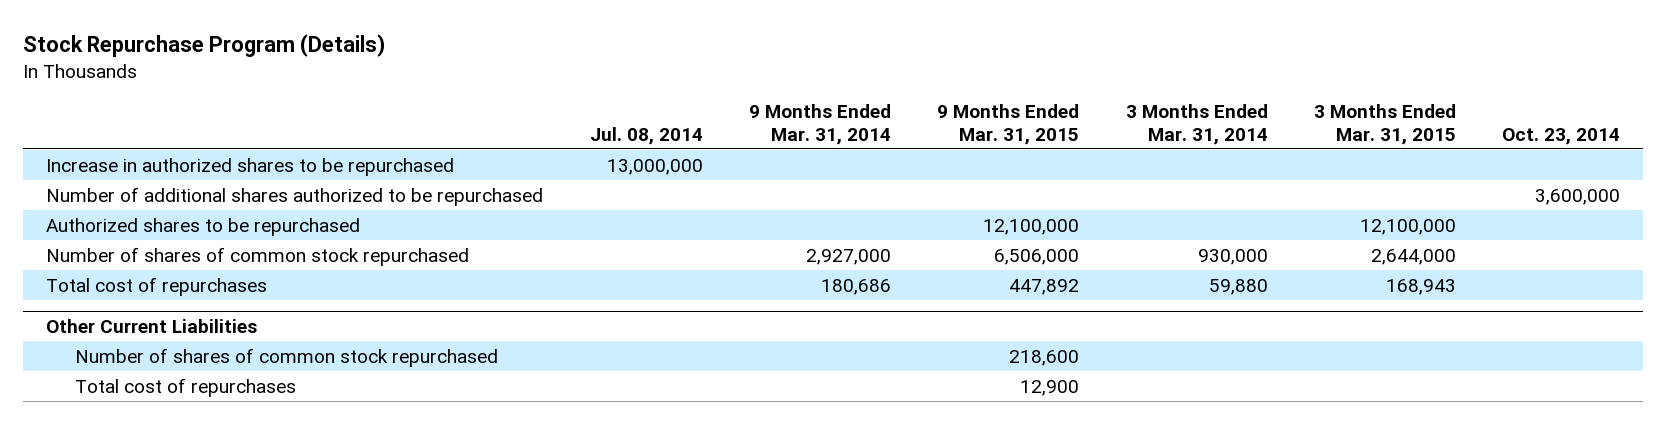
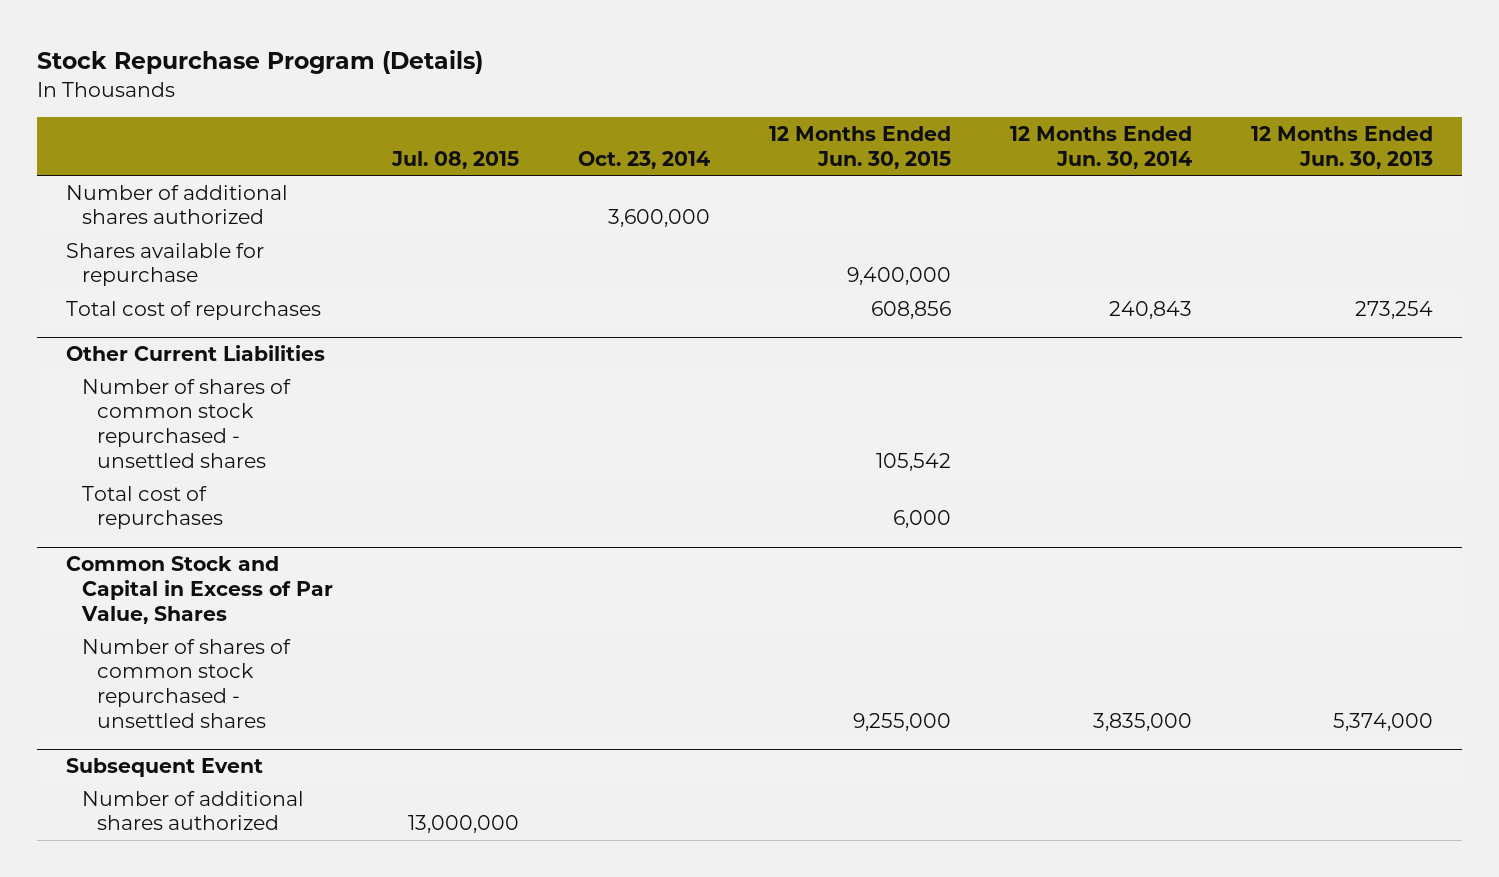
- | Jul. 08, 2014 | 9 Months Ended Mar. 31, 2014 | 9 Months Ended Mar. 31, 2015 | 3 Months Ended Mar. 31, 2014 | 3 Months Ended Mar. 31, 2015 | Oct. 23, 2014
+ | Jul. 08, 2015 | Oct. 23, 2014 | 12 Months Ended Jun. 30, 2015 | 12 Months Ended Jun. 30, 2014 | 12 Months Ended Jun. 30, 2013
- Increase in authorized shares to be repurchased | 13,000,000 | | | | |
- Number of additional shares authorized to be repurchased | | | | | | 3,600,000
- Authorized shares to be repurchased | | | 12,100,000 | | 12,100,000 |
- Number of shares of common stock repurchased | | 2,927,000 | 6,506,000 | 930,000 | 2,644,000 |
+ Number of additional shares authorized | | 3,600,000 | | |
+ Shares available for repurchase | | | 9,400,000 | |
@ Other Current Liabilities
- Number of shares of common stock repurchased | | | 218,600 | | |
+ Number of shares of common stock repurchased - unsettled shares | | | 105,542 | |
+ Common Stock and Capital in Excess of Par Value, Shares
+ Number of shares of common stock repurchased - unsettled shares | | | 9,255,000 | 3,835,000 | 5,374,000
+ Subsequent Event
+ Number of additional shares authorized | 13,000,000 | | | |

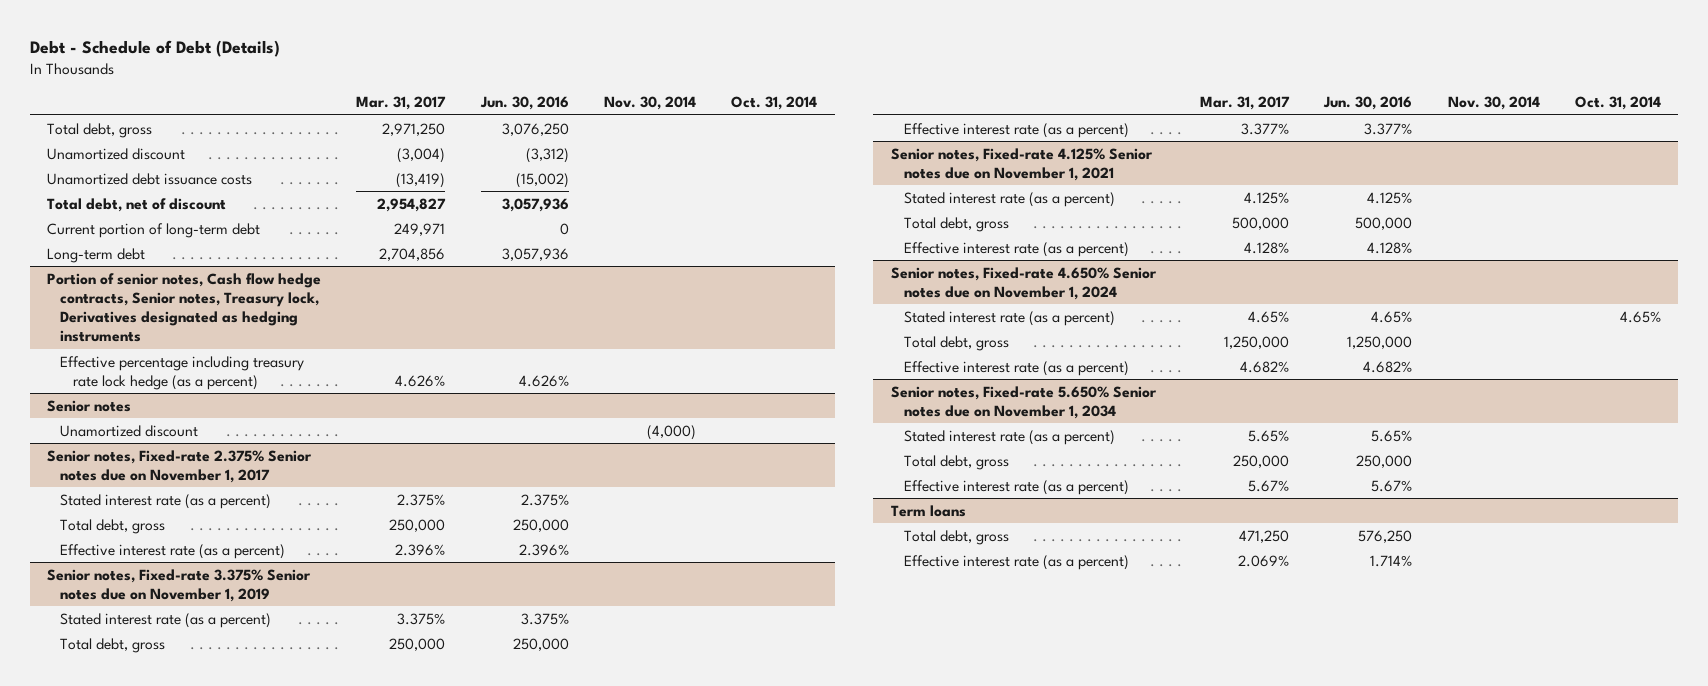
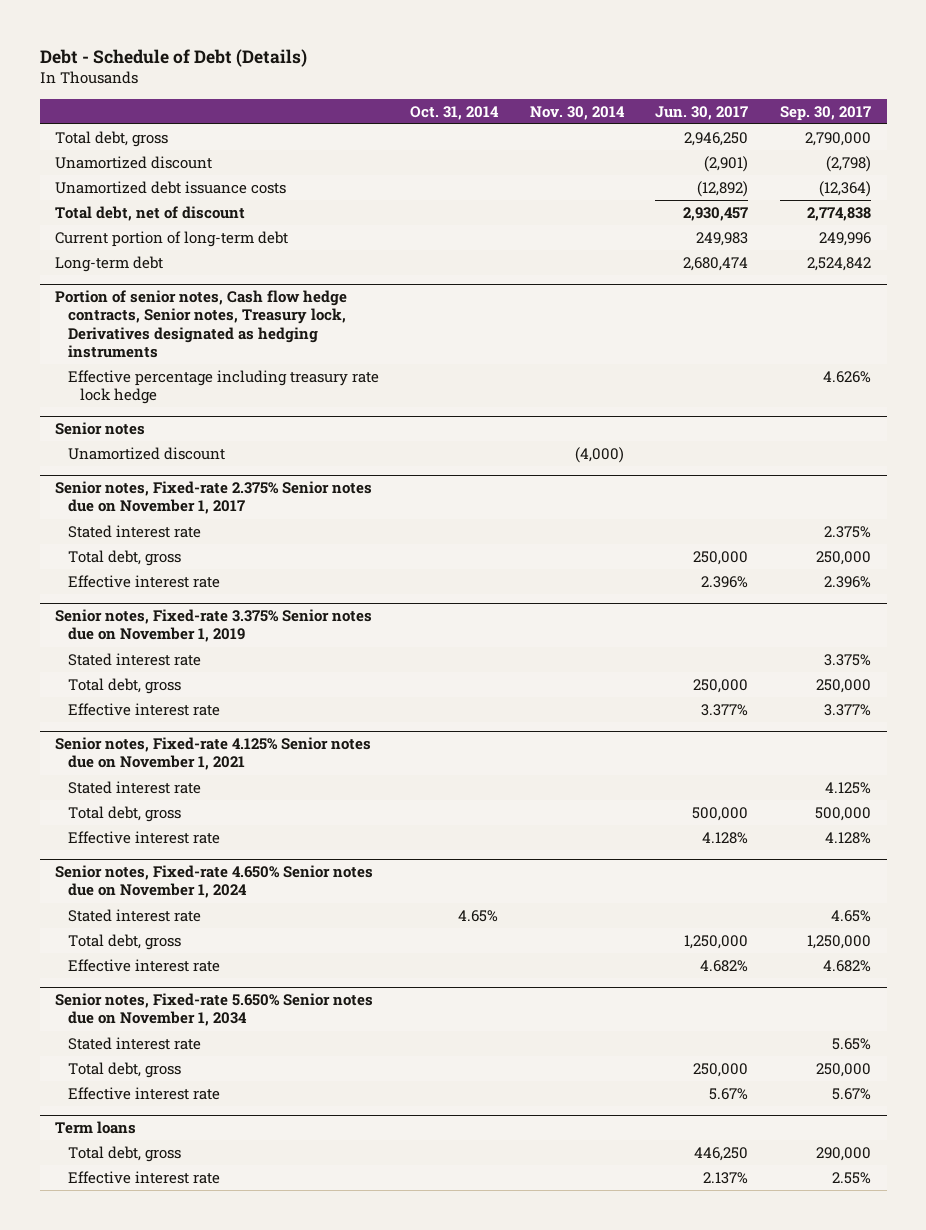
- | Mar. 31, 2017 | Jun. 30, 2016 | Nov. 30, 2014 | Oct. 31, 2014
+ | Oct. 31, 2014 | Nov. 30, 2014 | Jun. 30, 2017 | Sep. 30, 2017
@ Portion of senior notes, Cash flow hedge contracts, Senior notes, Treasury lock, Derivatives designated as hedging instruments
- Effective percentage including treasury rate lock hedge (as a percent) | 4.626% | 4.626% | |
+ Effective percentage including treasury rate lock hedge | | | | 4.626%
@ Senior notes, Fixed-rate 2.375% Senior notes due on November 1, 2017
- Stated interest rate (as a percent) | 2.375% | 2.375% | |
+ Stated interest rate | | | | 2.375%
- Effective interest rate (as a percent) | 2.396% | 2.396% | |
+ Effective interest rate | | | 2.396% | 2.396%
@ Senior notes, Fixed-rate 3.375% Senior notes due on November 1, 2019
- Stated interest rate (as a percent) | 3.375% | 3.375% | |
+ Stated interest rate | | | | 3.375%
- Effective interest rate (as a percent) | 3.377% | 3.377% | |
+ Effective interest rate | | | 3.377% | 3.377%
@ Senior notes, Fixed-rate 4.125% Senior notes due on November 1, 2021
- Stated interest rate (as a percent) | 4.125% | 4.125% | |
+ Stated interest rate | | | | 4.125%
- Effective interest rate (as a percent) | 4.128% | 4.128% | |
+ Effective interest rate | | | 4.128% | 4.128%
@ Senior notes, Fixed-rate 4.650% Senior notes due on November 1, 2024
- Stated interest rate (as a percent) | 4.65% | 4.65% | | 4.65%
+ Stated interest rate | 4.65% | | | 4.65%
- Effective interest rate (as a percent) | 4.682% | 4.682% | |
+ Effective interest rate | | | 4.682% | 4.682%
@ Senior notes, Fixed-rate 5.650% Senior notes due on November 1, 2034
- Stated interest rate (as a percent) | 5.65% | 5.65% | |
+ Stated interest rate | | | | 5.65%
- Effective interest rate (as a percent) | 5.67% | 5.67% | |
+ Effective interest rate | | | 5.67% | 5.67%
@ Term loans
- Effective interest rate (as a percent) | 2.069% | 1.714% | |
+ Effective interest rate | | | 2.137% | 2.55%

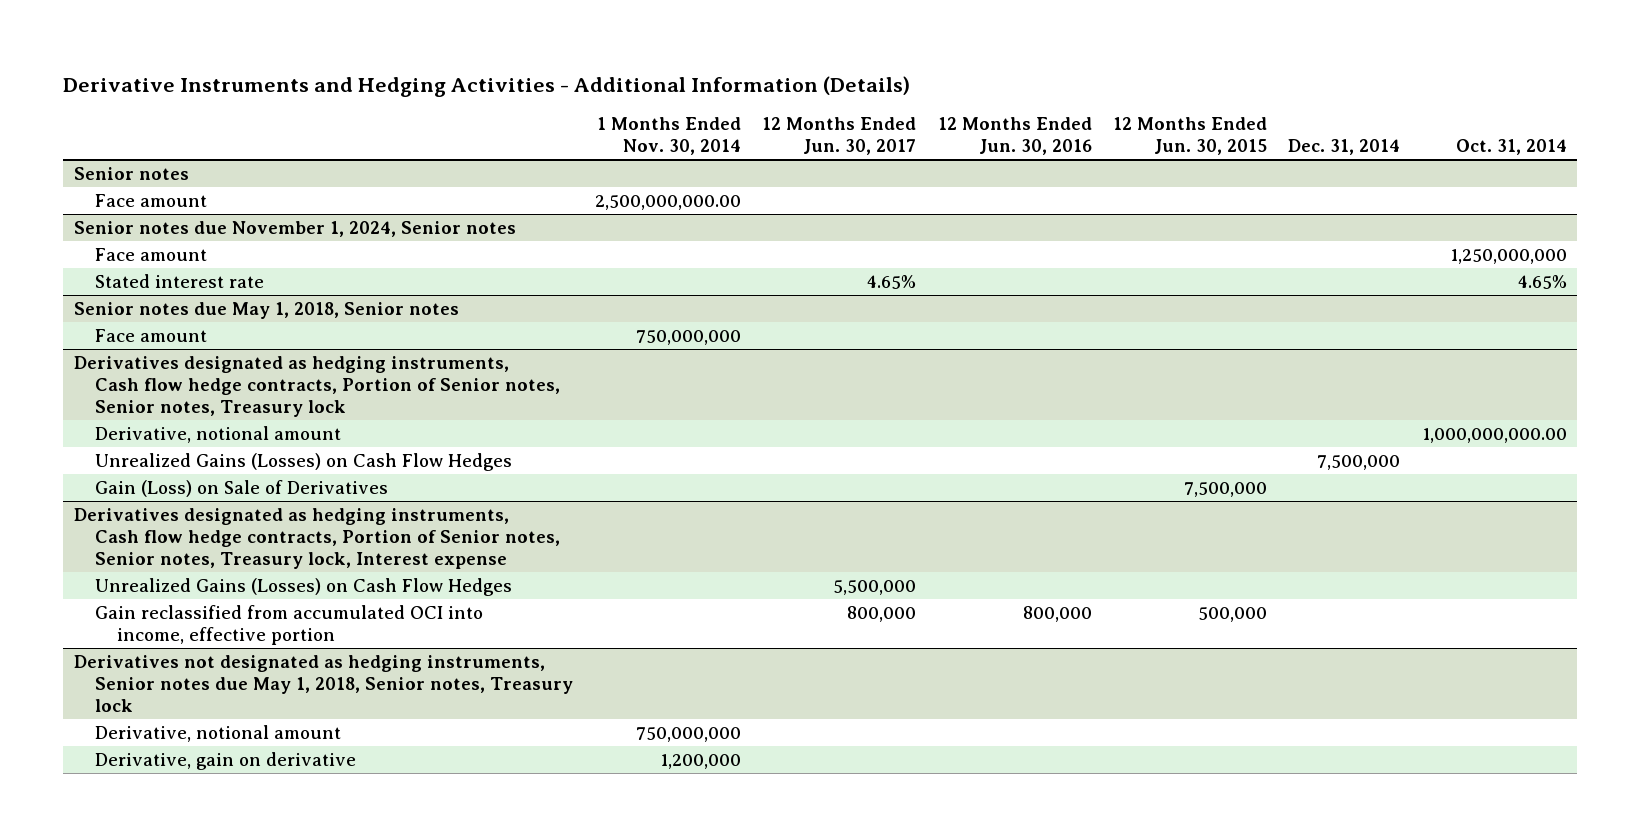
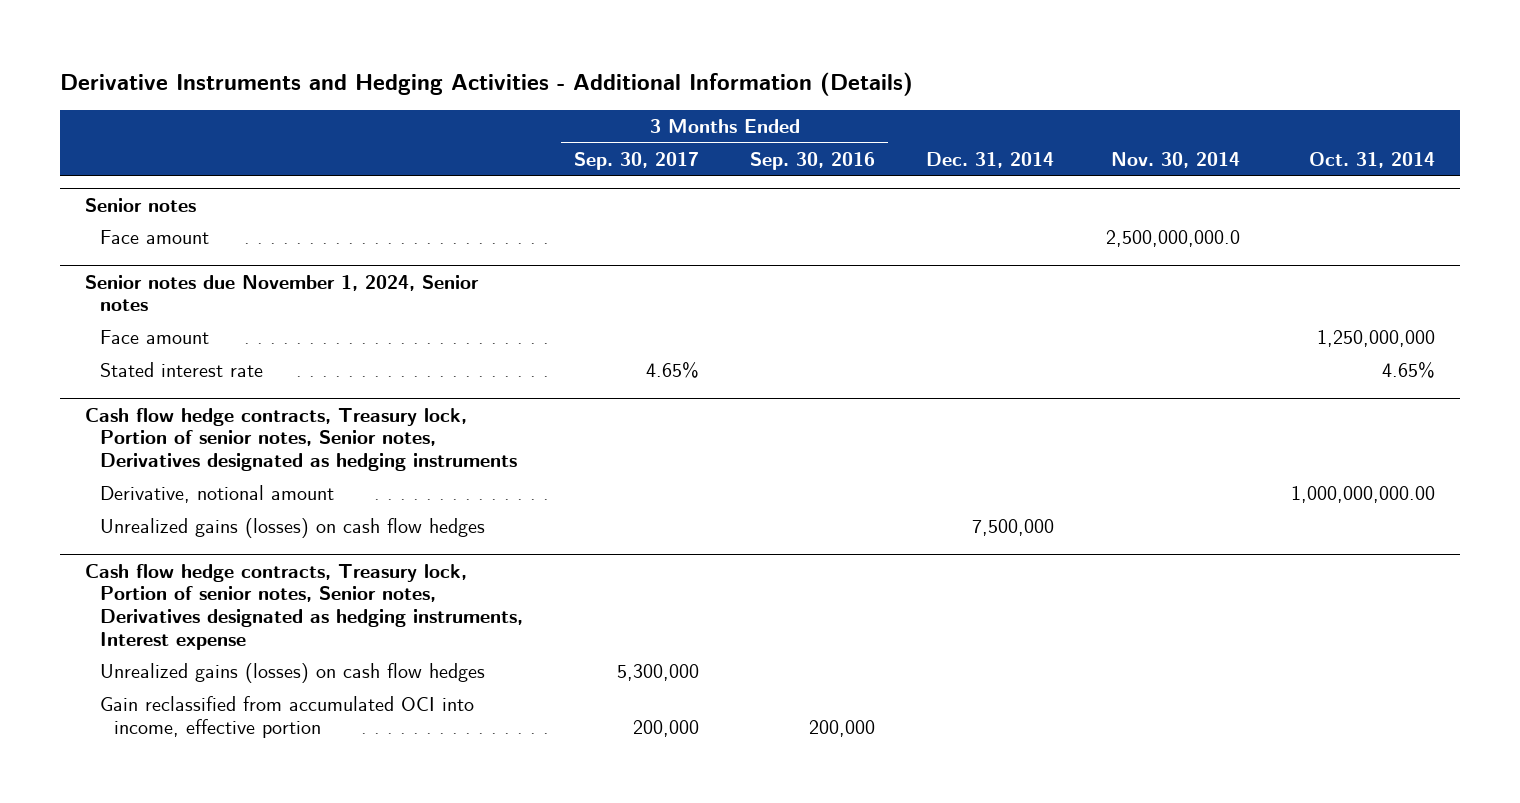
- | 1 Months Ended Nov. 30, 2014 | 12 Months Ended Jun. 30, 2017 | 12 Months Ended Jun. 30, 2016 | 12 Months Ended Jun. 30, 2015 | Dec. 31, 2014 | Oct. 31, 2014
+ | 3 Months Ended Sep. 30, 2017 | 3 Months Ended Sep. 30, 2016 | Dec. 31, 2014 | Nov. 30, 2014 | Oct. 31, 2014
- Senior notes due May 1, 2018, Senior notes
- Face amount | 750,000,000 | | | | |
- Derivatives designated as hedging instruments, Cash flow hedge contracts, Portion of Senior notes, Senior notes, Treasury lock
+ Cash flow hedge contracts, Treasury lock, Portion of senior notes, Senior notes, Derivatives designated as hedging instruments
- Unrealized Gains (Losses) on Cash Flow Hedges | | | | | 7,500,000 |
- Gain (Loss) on Sale of Derivatives | | | | 7,500,000 | |
- Derivatives designated as hedging instruments, Cash flow hedge contracts, Portion of Senior notes, Senior notes, Treasury lock, Interest expense
- Unrealized Gains (Losses) on Cash Flow Hedges | | 5,500,000 | | | |
+ Unrealized gains (losses) on cash flow hedges | | | 7,500,000 | |
+ Cash flow hedge contracts, Treasury lock, Portion of senior notes, Senior notes, Derivatives designated as hedging instruments, Interest expense
+ Unrealized gains (losses) on cash flow hedges | 5,300,000 | | | |
- Derivatives not designated as hedging instruments, Senior notes due May 1, 2018, Senior notes, Treasury lock
- Derivative, notional amount | 750,000,000 | | | | |
- Derivative, gain on derivative | 1,200,000 | | | | |

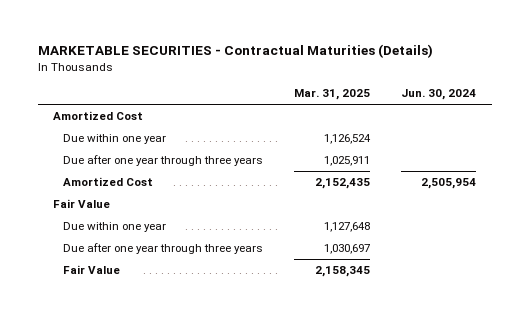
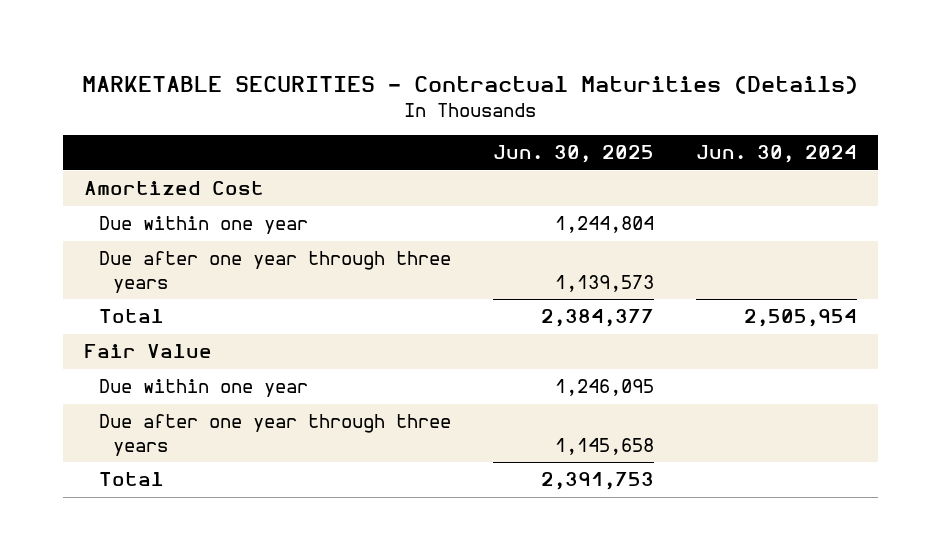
- | Mar. 31, 2025 | Jun. 30, 2024
+ | Jun. 30, 2025 | Jun. 30, 2024
- Amortized Cost | 2,152,435 | 2,505,954
+ Total | 2,384,377 | 2,505,954
- Fair Value | 2,158,345 |
+ Total | 2,391,753 |

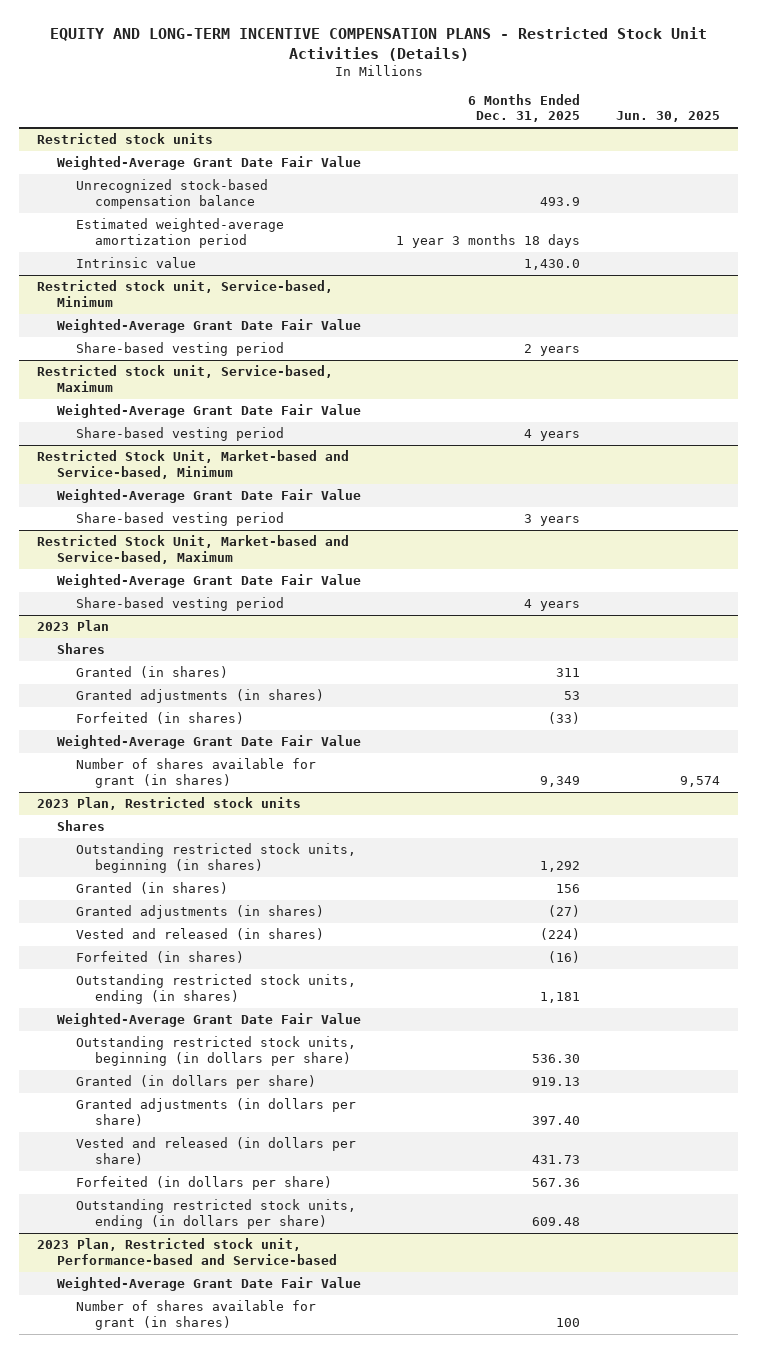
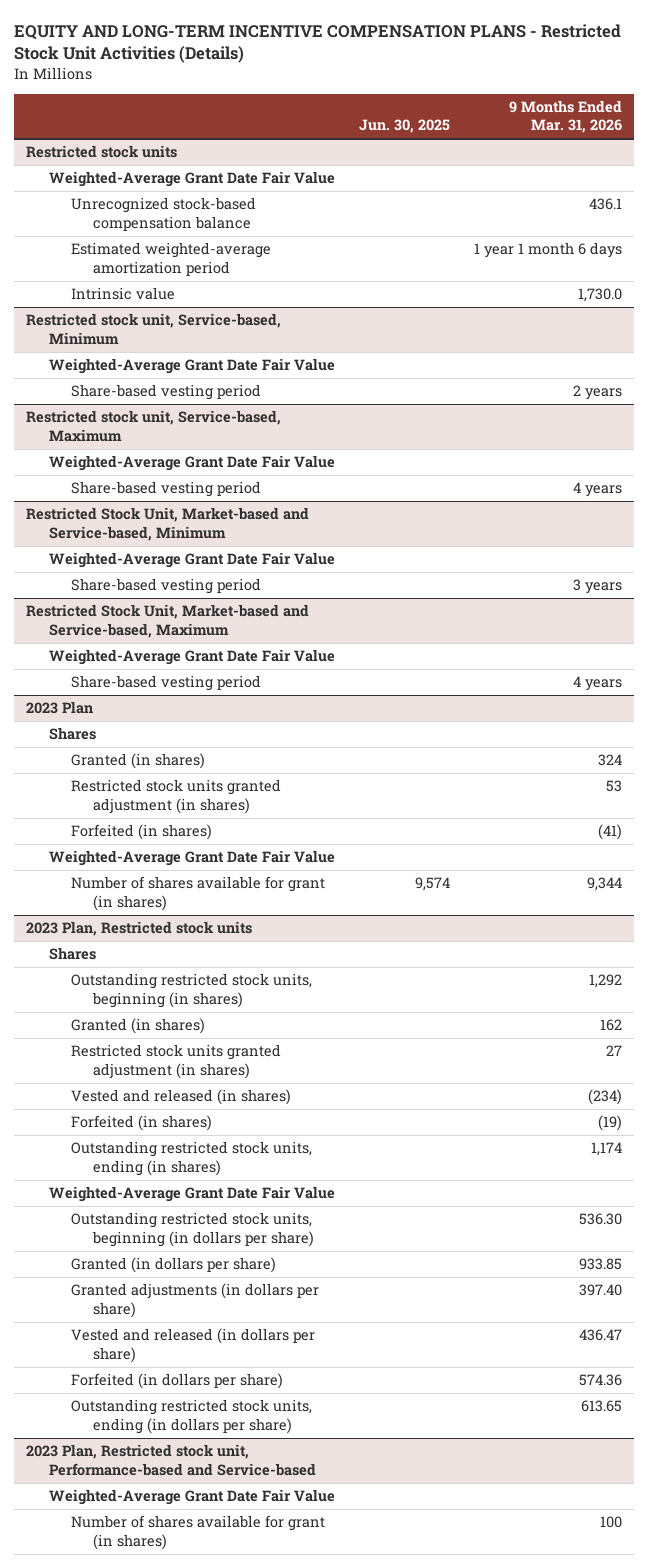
- | 6 Months Ended Dec. 31, 2025 | Jun. 30, 2025
+ | Jun. 30, 2025 | 9 Months Ended Mar. 31, 2026
@ 2023 Plan
- Granted adjustments (in shares) | 53 |
+ Restricted stock units granted adjustment (in shares) | | 53
@ 2023 Plan, Restricted stock units
- Granted adjustments (in shares) | (27) |
+ Restricted stock units granted adjustment (in shares) | | 27

